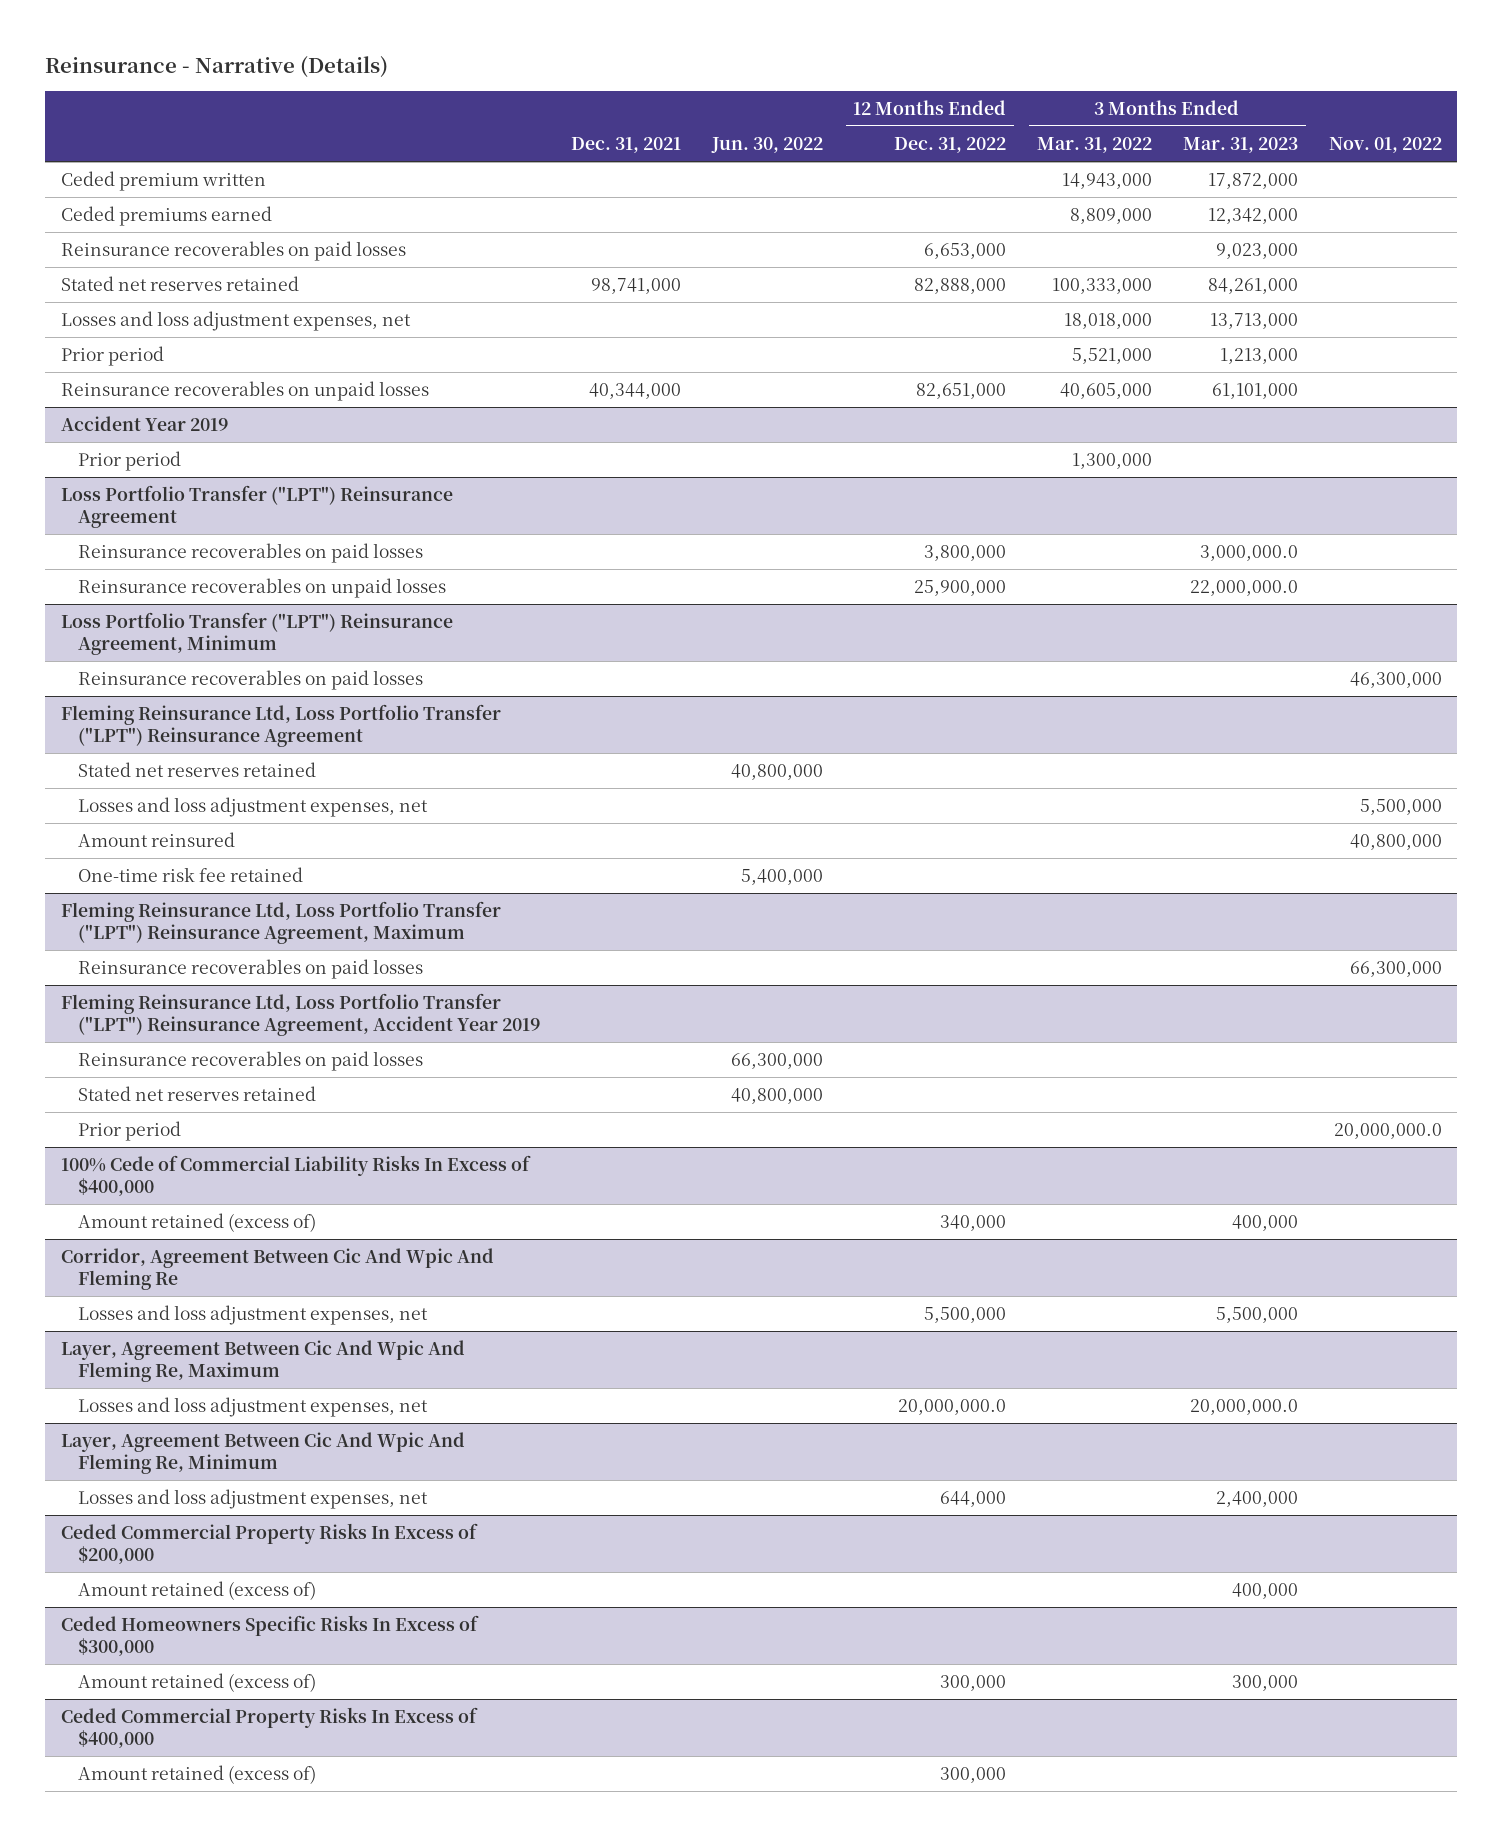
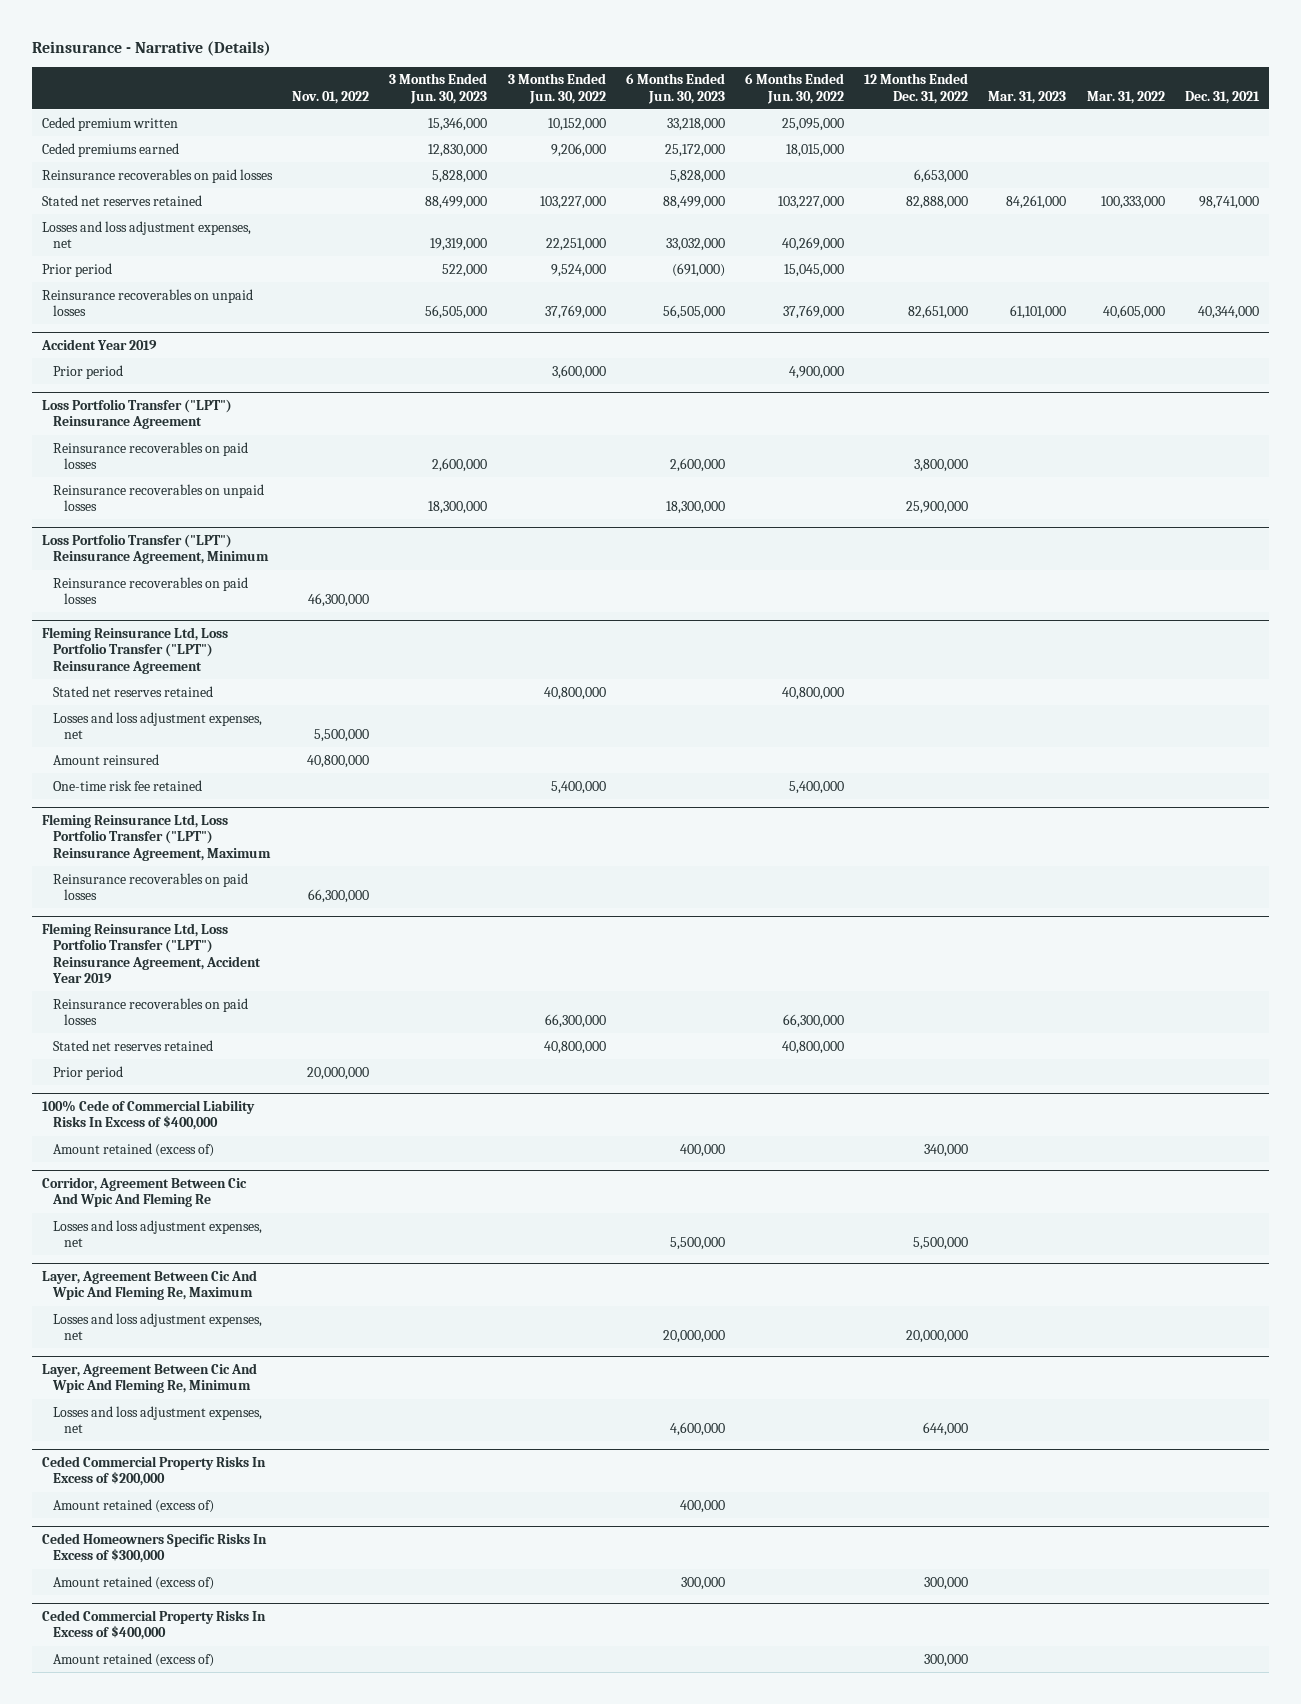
- | Dec. 31, 2021 | Jun. 30, 2022 | 12 Months Ended Dec. 31, 2022 | 3 Months Ended Mar. 31, 2022 | 3 Months Ended Mar. 31, 2023 | Nov. 01, 2022
+ | Nov. 01, 2022 | 3 Months Ended Jun. 30, 2023 | 3 Months Ended Jun. 30, 2022 | 6 Months Ended Jun. 30, 2023 | 6 Months Ended Jun. 30, 2022 | 12 Months Ended Dec. 31, 2022 | Mar. 31, 2023 | Mar. 31, 2022 | Dec. 31, 2021
@ Fleming Reinsurance Ltd, Loss Portfolio Transfer ("LPT") Reinsurance Agreement, Accident Year 2019
- Prior period | | | | | | 20,000,000.0
+ Prior period | 20,000,000 | | | | | | | |
@ Layer, Agreement Between Cic And Wpic And Fleming Re, Maximum
- Losses and loss adjustment expenses, net | | | 20,000,000.0 | | 20,000,000.0 |
+ Losses and loss adjustment expenses, net | | | | 20,000,000 | | 20,000,000 | | |

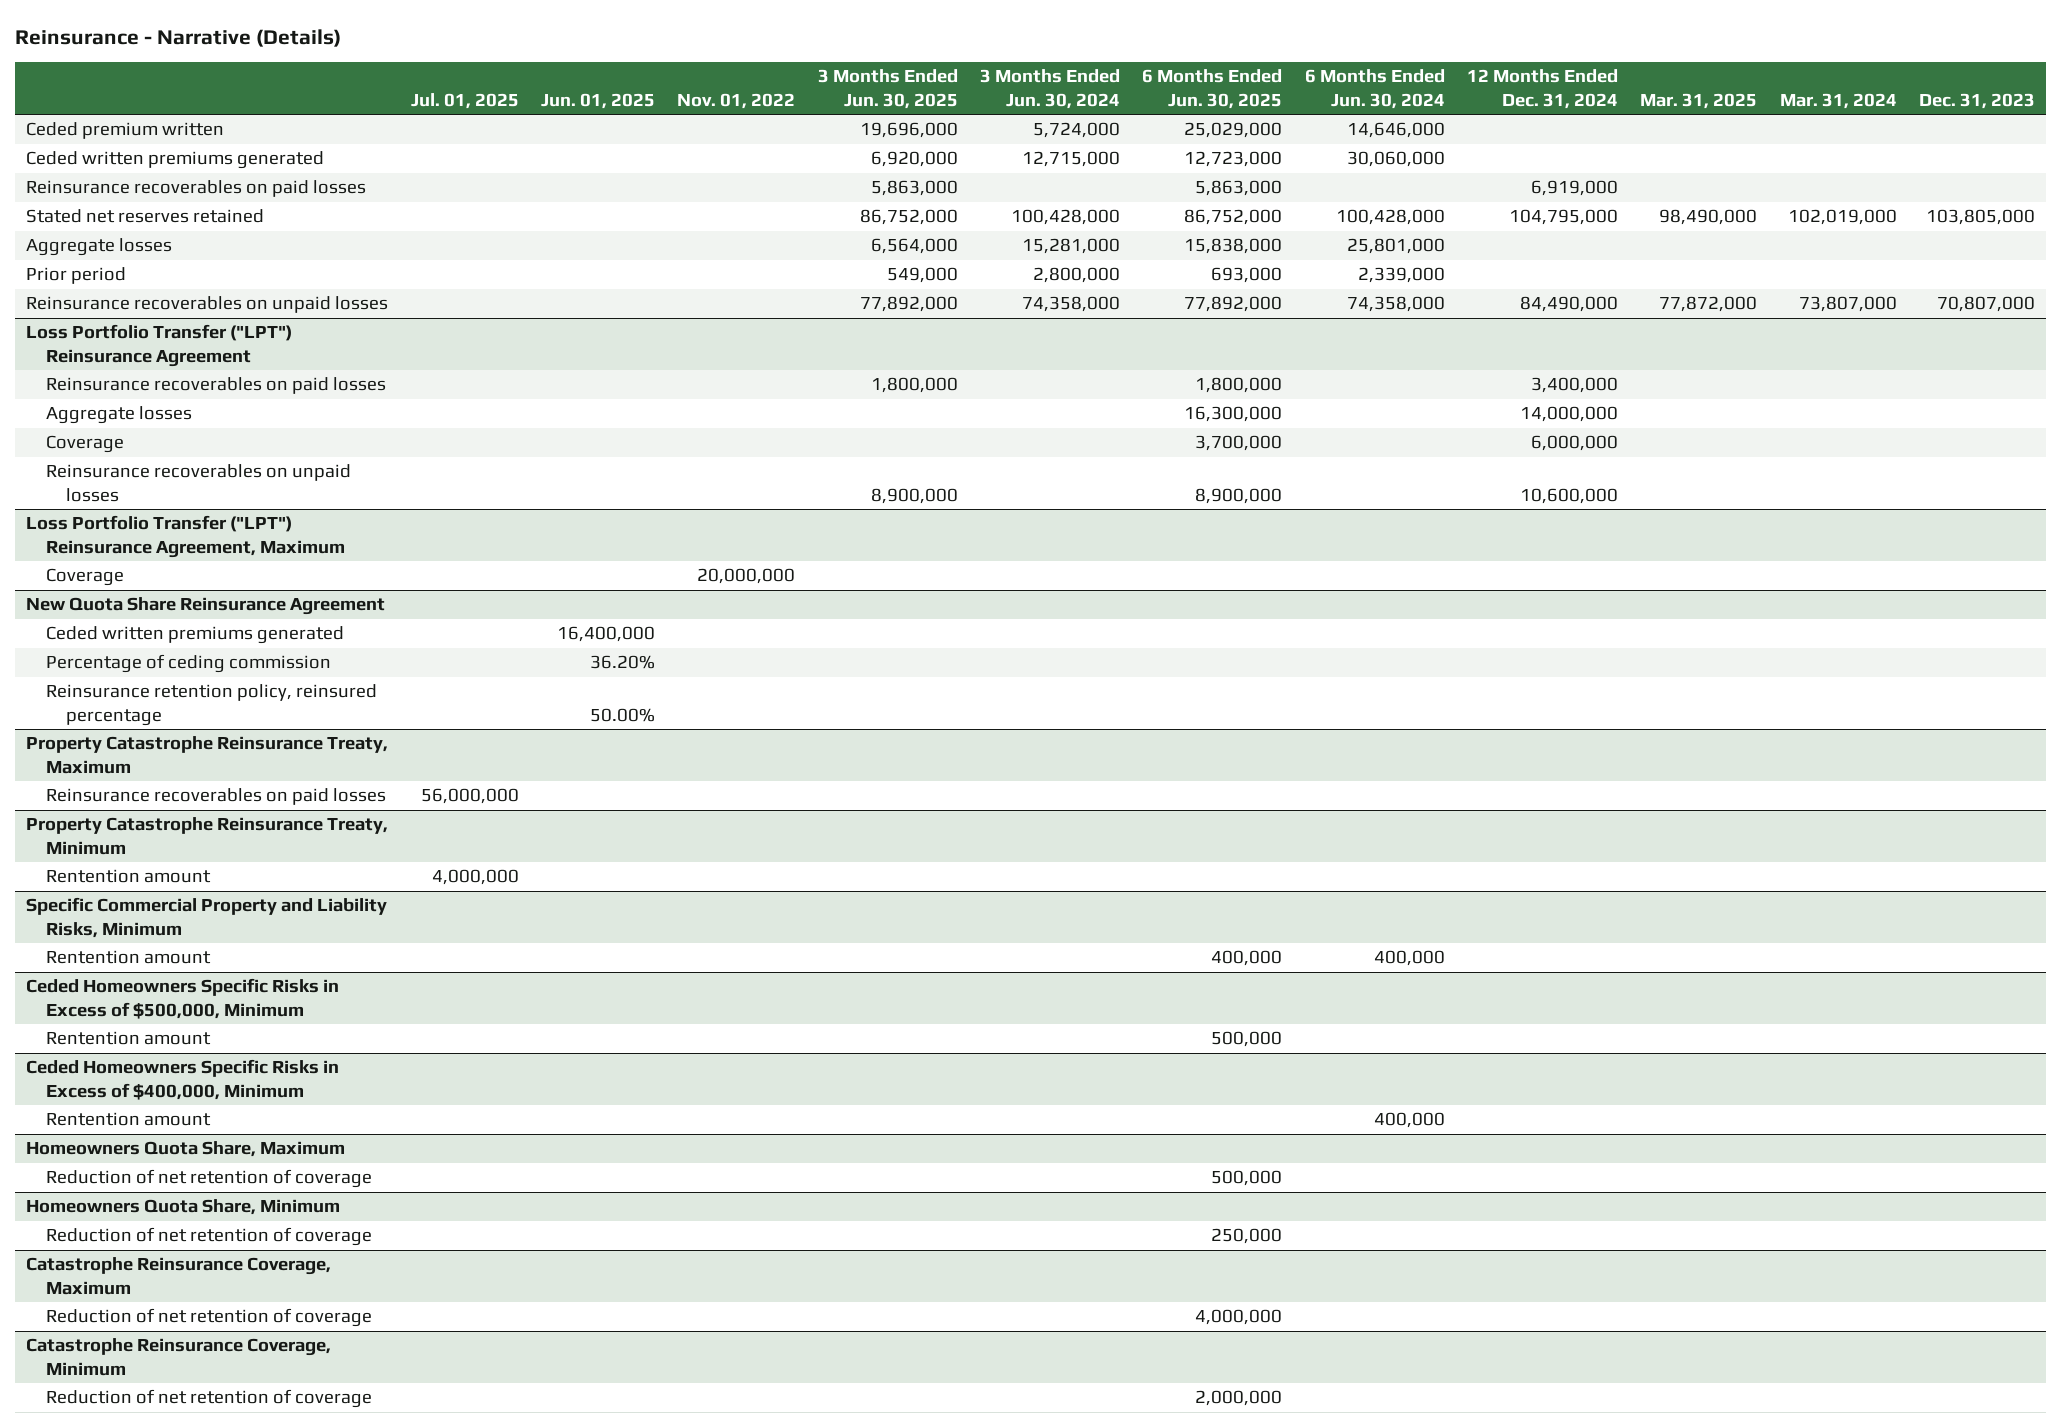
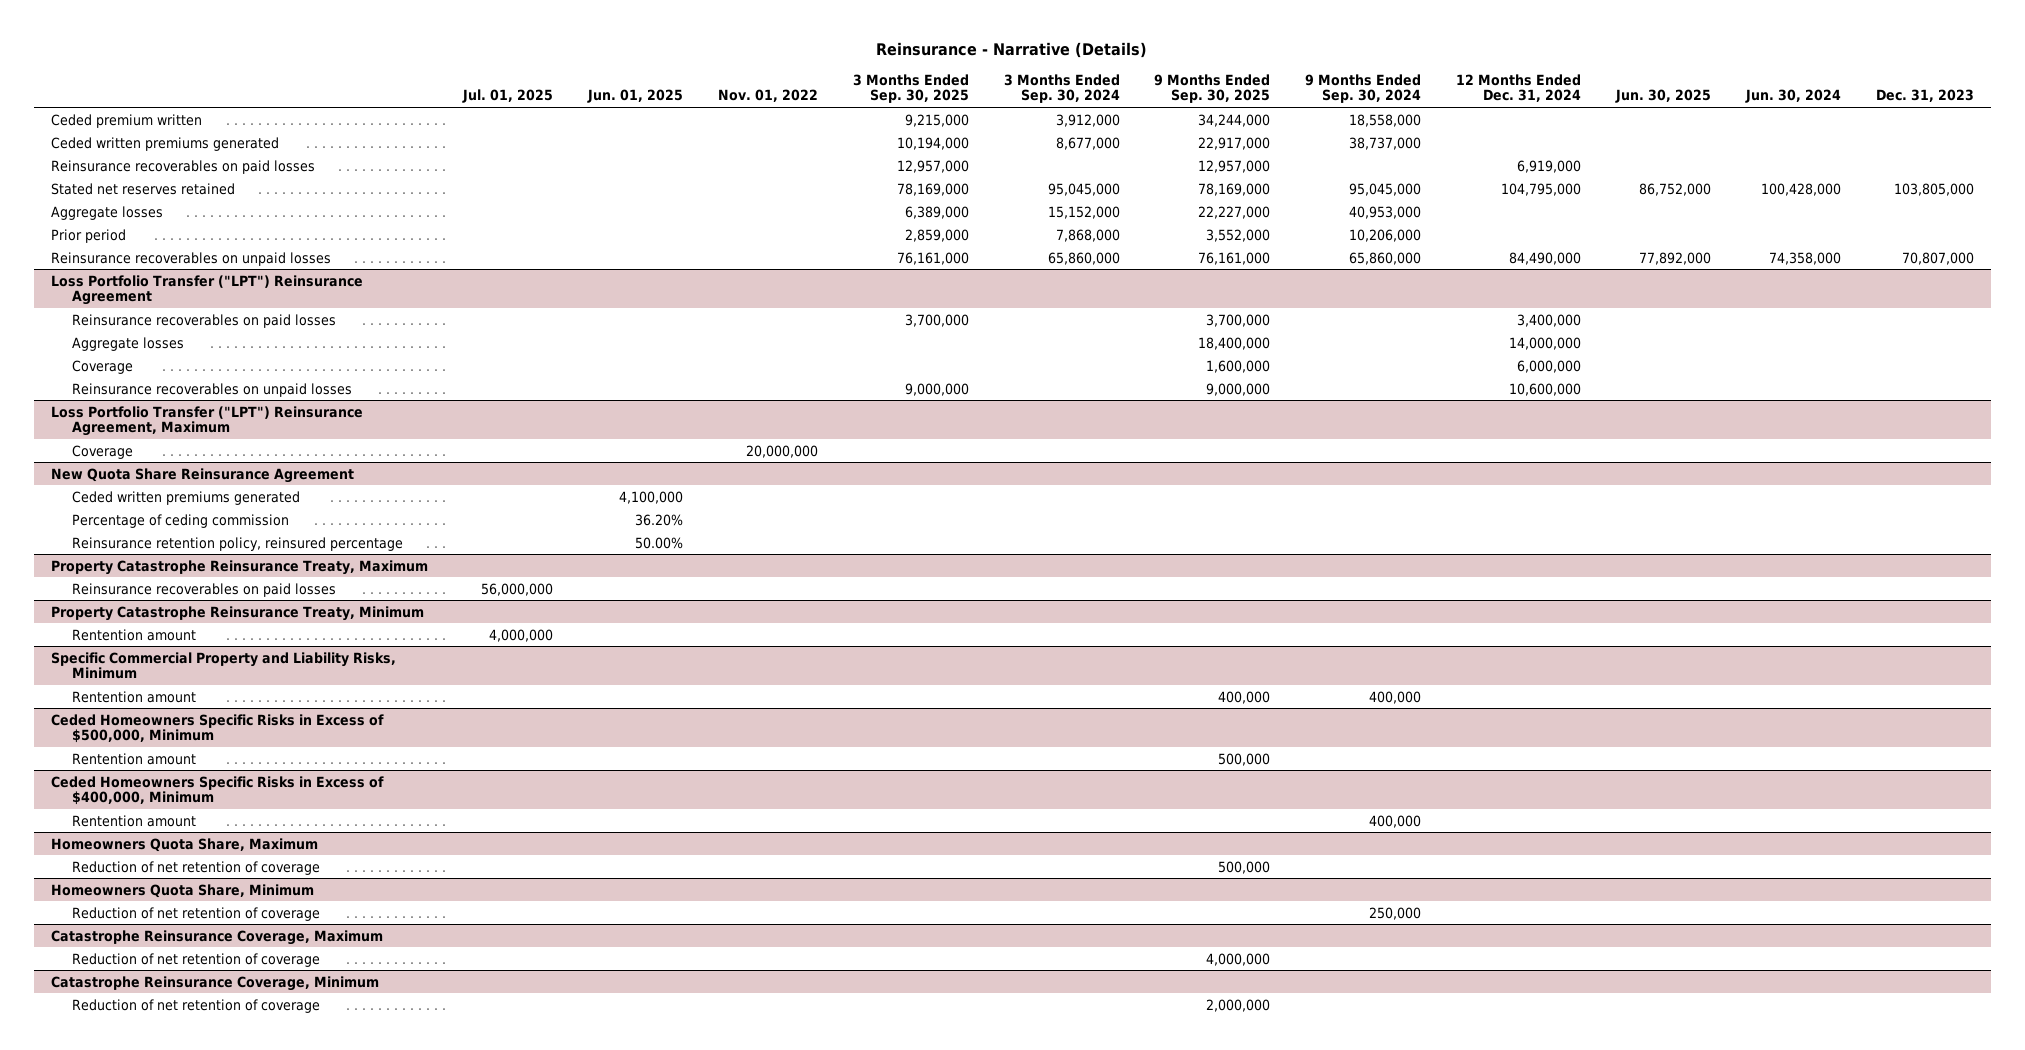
- | Jul. 01, 2025 | Jun. 01, 2025 | Nov. 01, 2022 | 3 Months Ended Jun. 30, 2025 | 3 Months Ended Jun. 30, 2024 | 6 Months Ended Jun. 30, 2025 | 6 Months Ended Jun. 30, 2024 | 12 Months Ended Dec. 31, 2024 | Mar. 31, 2025 | Mar. 31, 2024 | Dec. 31, 2023
+ | Jul. 01, 2025 | Jun. 01, 2025 | Nov. 01, 2022 | 3 Months Ended Sep. 30, 2025 | 3 Months Ended Sep. 30, 2024 | 9 Months Ended Sep. 30, 2025 | 9 Months Ended Sep. 30, 2024 | 12 Months Ended Dec. 31, 2024 | Jun. 30, 2025 | Jun. 30, 2024 | Dec. 31, 2023
@ New Quota Share Reinsurance Agreement
- Ceded written premiums generated | | 16,400,000 | | | | | | | | |
+ Ceded written premiums generated | | 4,100,000 | | | | | | | | |

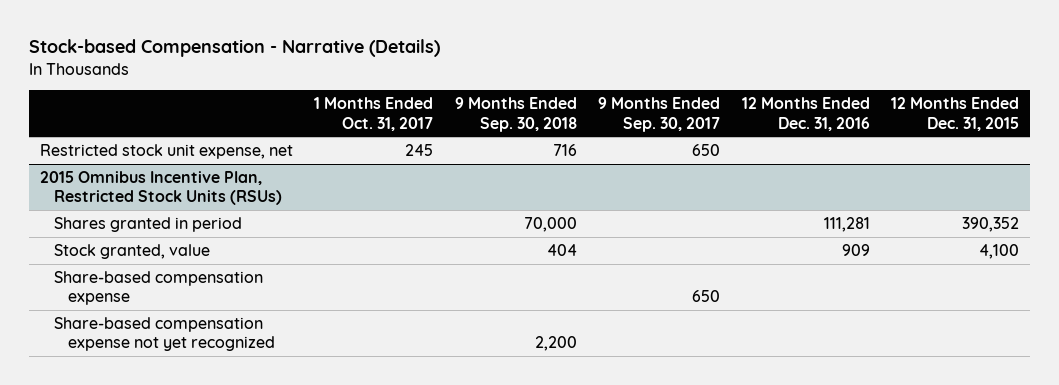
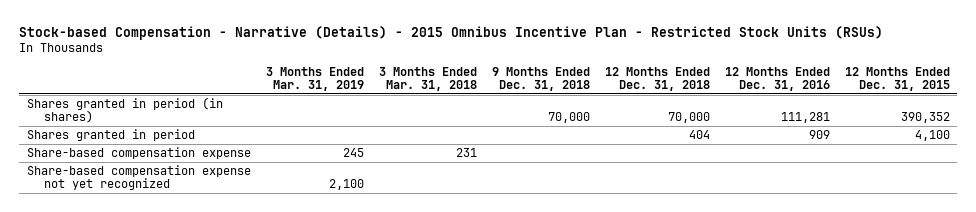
- Stock-based Compensation - Narrative (Details)
+ Stock-based Compensation - Narrative (Details) - 2015 Omnibus Incentive Plan - Restricted Stock Units (RSUs)
- | 1 Months Ended Oct. 31, 2017 | 9 Months Ended Sep. 30, 2018 | 9 Months Ended Sep. 30, 2017 | 12 Months Ended Dec. 31, 2016 | 12 Months Ended Dec. 31, 2015
+ | 3 Months Ended Mar. 31, 2019 | 3 Months Ended Mar. 31, 2018 | 9 Months Ended Dec. 31, 2018 | 12 Months Ended Dec. 31, 2018 | 12 Months Ended Dec. 31, 2016 | 12 Months Ended Dec. 31, 2015
- Restricted stock unit expense, net | 245 | 716 | 650 | |
- 2015 Omnibus Incentive Plan, Restricted Stock Units (RSUs)
- Shares granted in period | | 70,000 | | 111,281 | 390,352
- Stock granted, value | | 404 | | 909 | 4,100
- Share-based compensation expense | | | 650 | |
- Share-based compensation expense not yet recognized | | 2,200 | | |
+ Shares granted in period (in shares) | | | 70,000 | 70,000 | 111,281 | 390,352
+ Shares granted in period | | | | 404 | 909 | 4,100
+ Share-based compensation expense | 245 | 231 | | | |
+ Share-based compensation expense not yet recognized | 2,100 | | | | |

